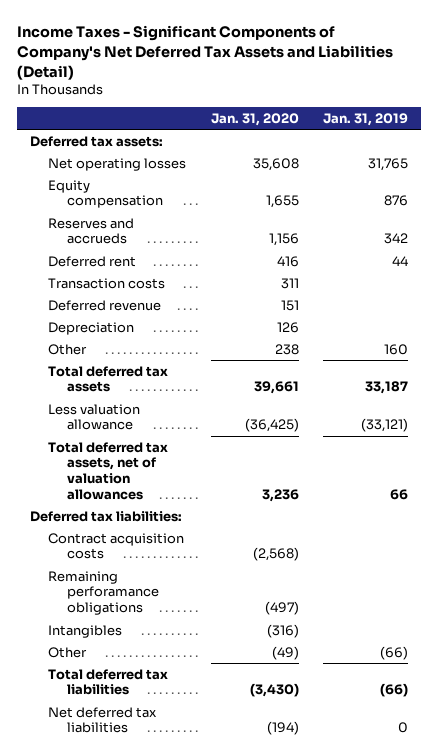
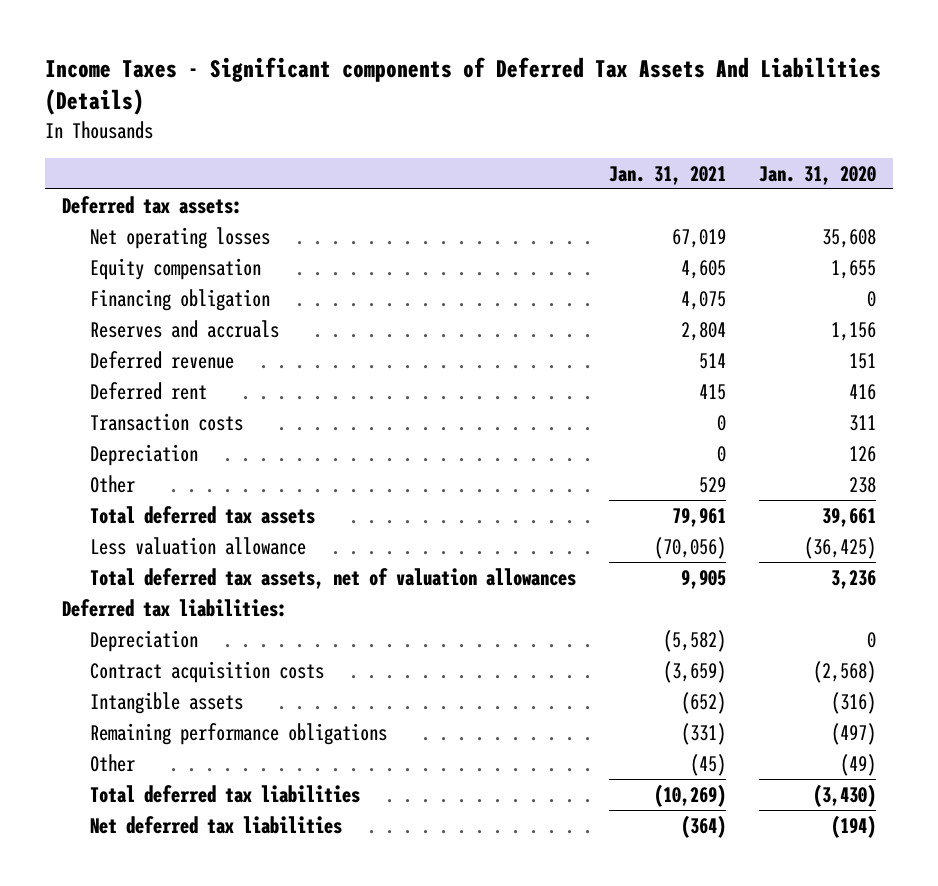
- Income Taxes - Significant Components of Company's Net Deferred Tax Assets and Liabilities (Detail)
+ Income Taxes - Significant components of Deferred Tax Assets And Liabilities (Details)
- | Jan. 31, 2020 | Jan. 31, 2019
+ | Jan. 31, 2021 | Jan. 31, 2020
- Reserves and accrueds | 1,156 | 342
+ Financing obligation | 4,075 | 0
+ Reserves and accruals | 2,804 | 1,156
moved up: Deferred revenue | 514 | 151
+ Depreciation | (5,582) | 0
- Remaining perforamance obligations | (497) |
- Intangibles | (316) |
+ Intangible assets | (652) | (316)
+ Remaining performance obligations | (331) | (497)

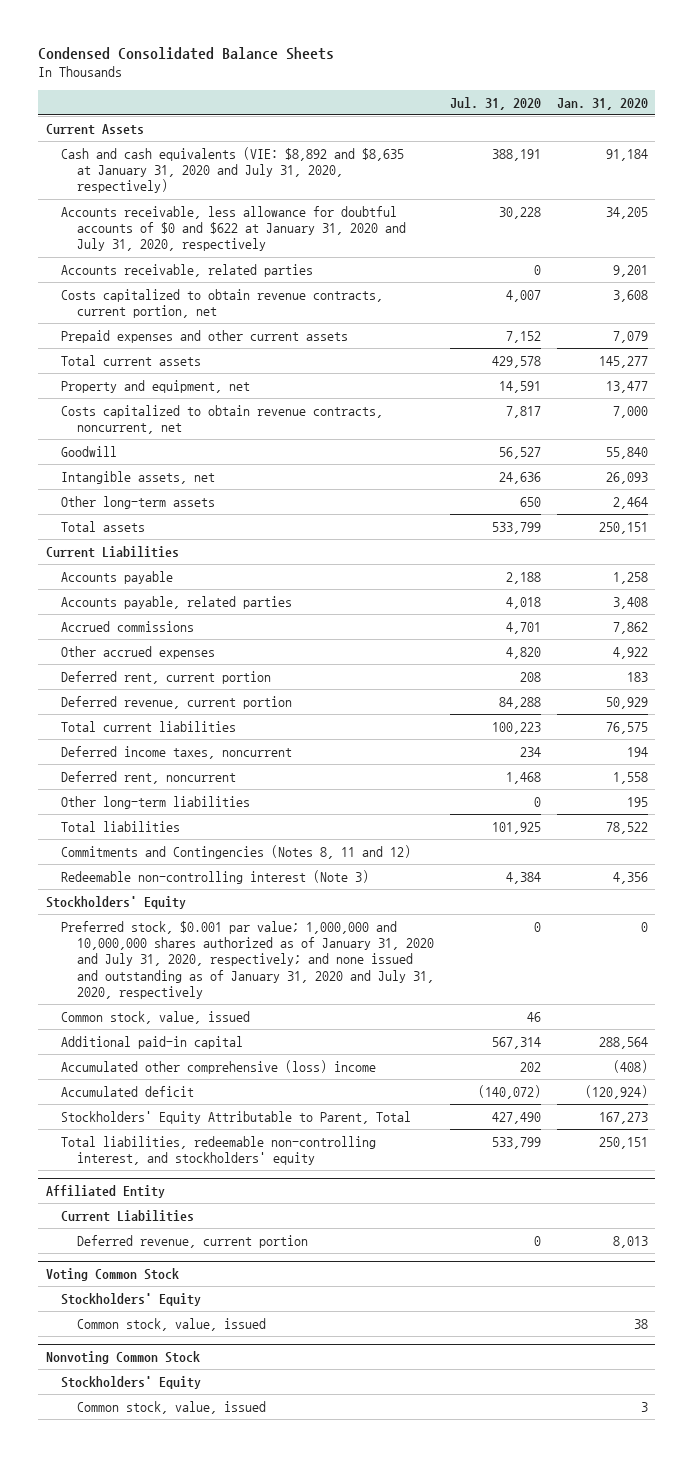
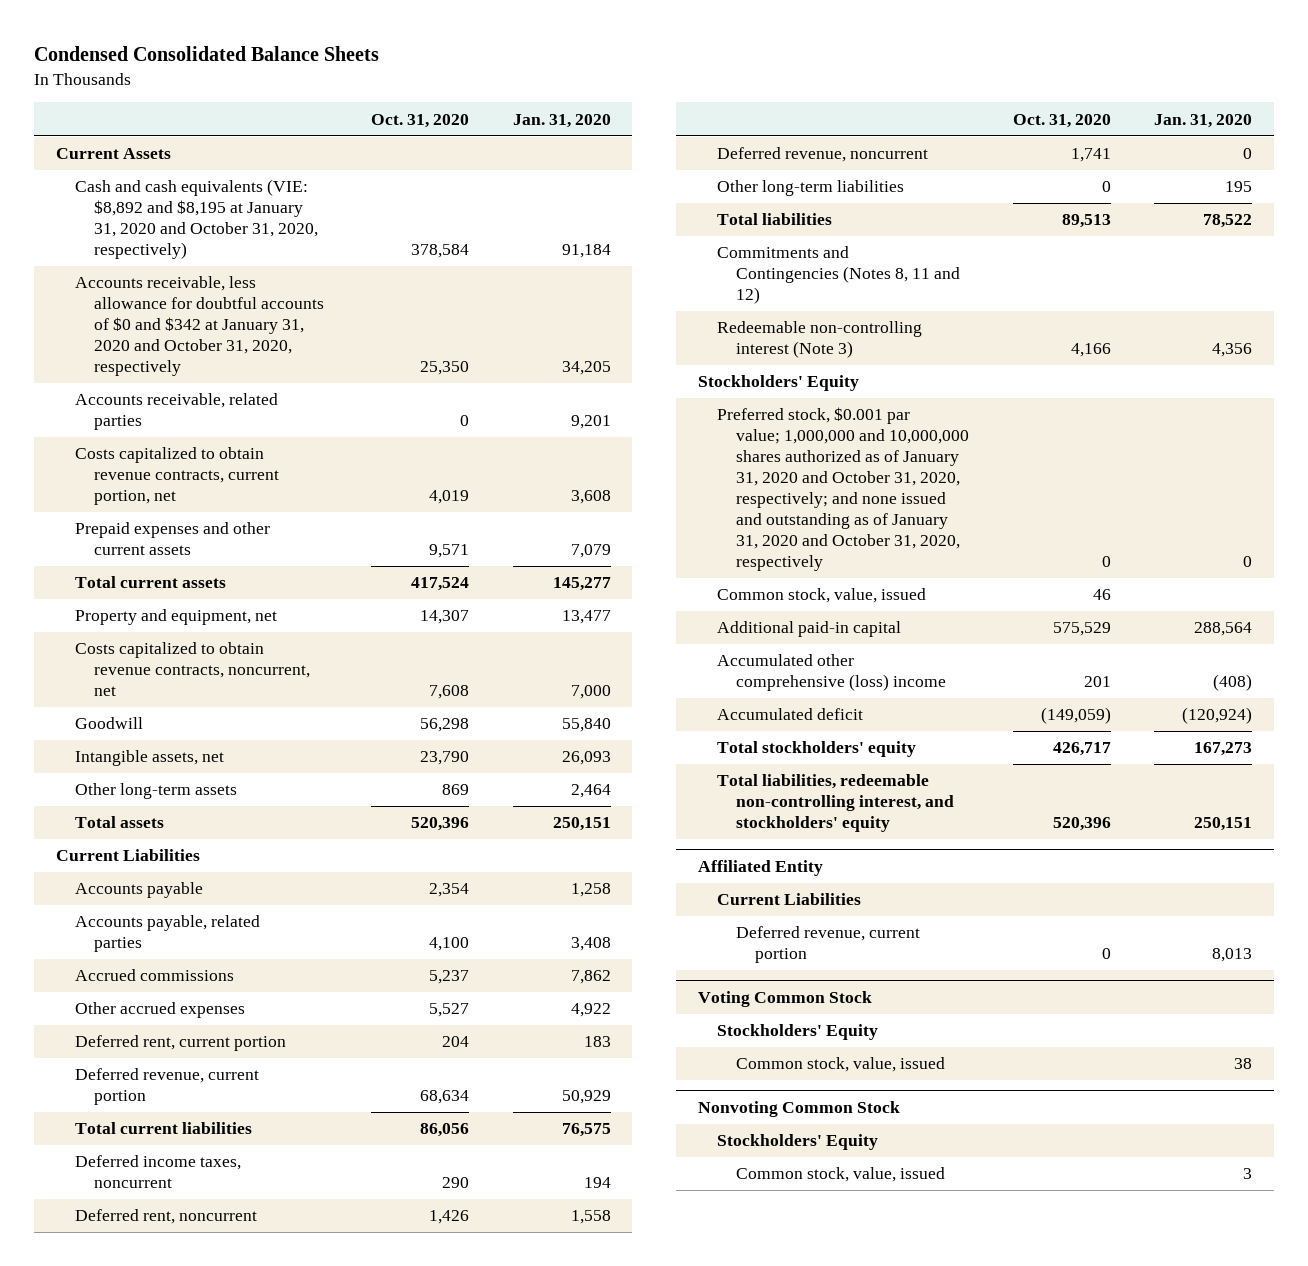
- | Jul. 31, 2020 | Jan. 31, 2020
+ | Oct. 31, 2020 | Jan. 31, 2020
- Cash and cash equivalents (VIE: $8,892 and $8,635 at January 31, 2020 and July 31, 2020, respectively) | 388,191 | 91,184
- Accounts receivable, less allowance for doubtful accounts of $0 and $622 at January 31, 2020 and July 31, 2020, respectively | 30,228 | 34,205
+ Cash and cash equivalents (VIE: $8,892 and $8,195 at January 31, 2020 and October 31, 2020, respectively) | 378,584 | 91,184
+ Accounts receivable, less allowance for doubtful accounts of $0 and $342 at January 31, 2020 and October 31, 2020, respectively | 25,350 | 34,205
+ Deferred revenue, noncurrent | 1,741 | 0
- Preferred stock, $0.001 par value; 1,000,000 and 10,000,000 shares authorized as of January 31, 2020 and July 31, 2020, respectively; and none issued and outstanding as of January 31, 2020 and July 31, 2020, respectively | 0 | 0
+ Preferred stock, $0.001 par value; 1,000,000 and 10,000,000 shares authorized as of January 31, 2020 and October 31, 2020, respectively; and none issued and outstanding as of January 31, 2020 and October 31, 2020, respectively | 0 | 0
- Stockholders' Equity Attributable to Parent, Total | 427,490 | 167,273
+ Total stockholders' equity | 426,717 | 167,273

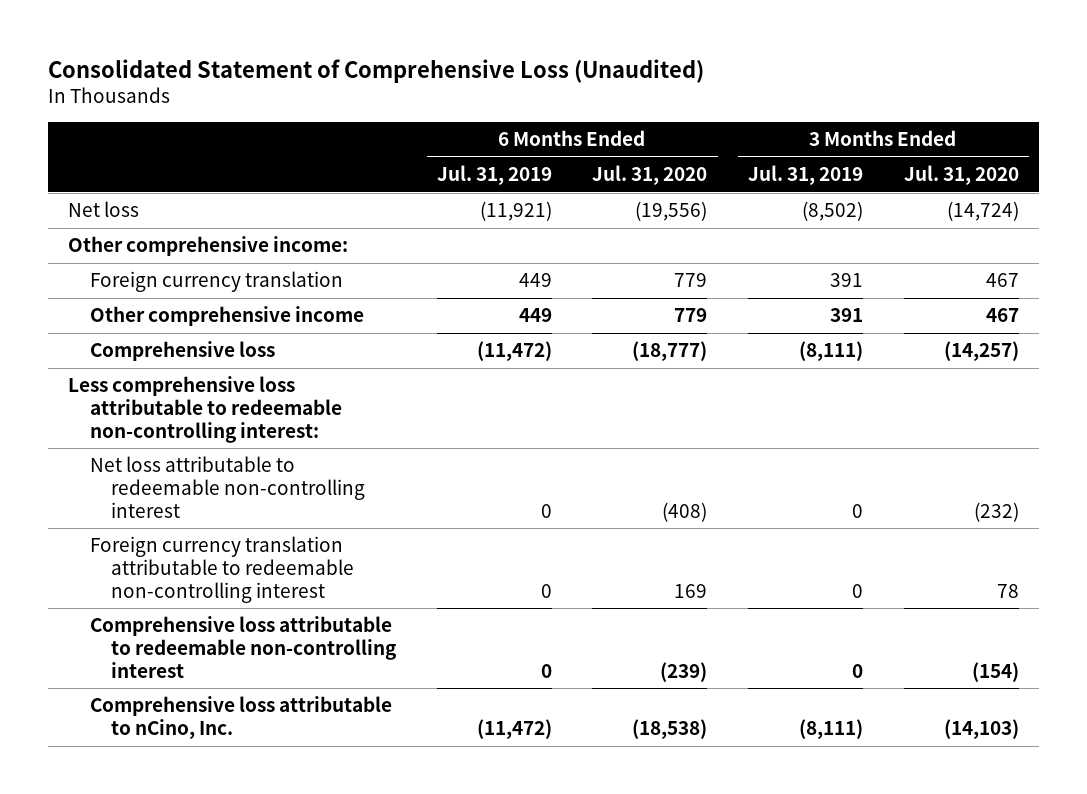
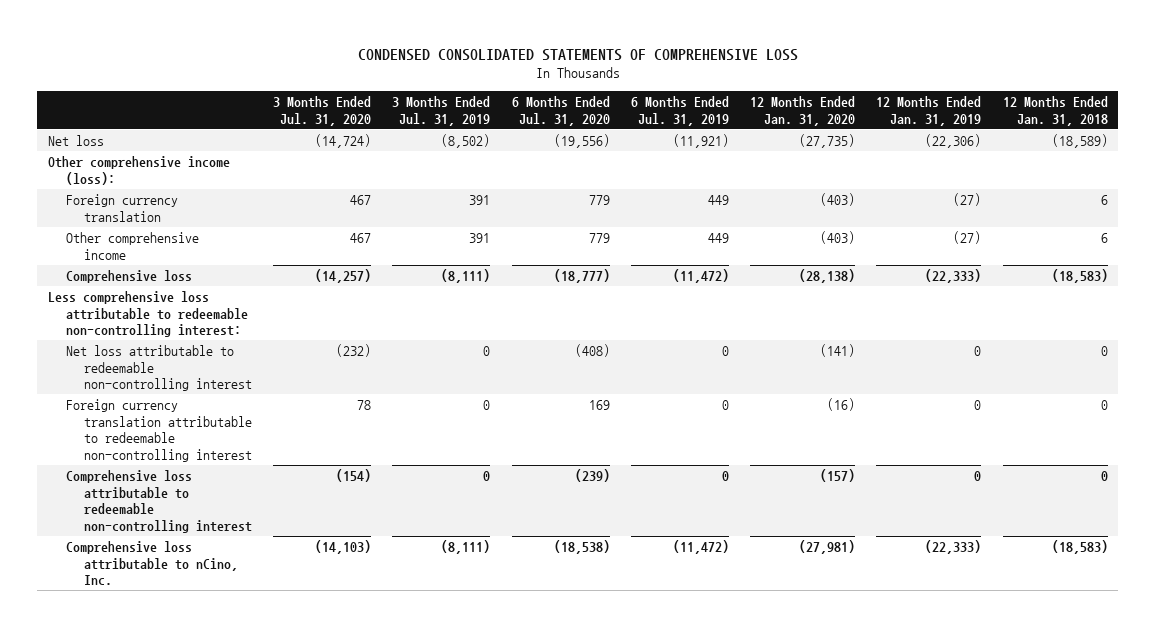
- Consolidated Statement of Comprehensive Loss (Unaudited)
+ CONDENSED CONSOLIDATED STATEMENTS OF COMPREHENSIVE LOSS
- | 6 Months Ended Jul. 31, 2019 | 6 Months Ended Jul. 31, 2020 | 3 Months Ended Jul. 31, 2019 | 3 Months Ended Jul. 31, 2020
+ | 3 Months Ended Jul. 31, 2020 | 3 Months Ended Jul. 31, 2019 | 6 Months Ended Jul. 31, 2020 | 6 Months Ended Jul. 31, 2019 | 12 Months Ended Jan. 31, 2020 | 12 Months Ended Jan. 31, 2019 | 12 Months Ended Jan. 31, 2018
- Other comprehensive income:
+ Other comprehensive income (loss):

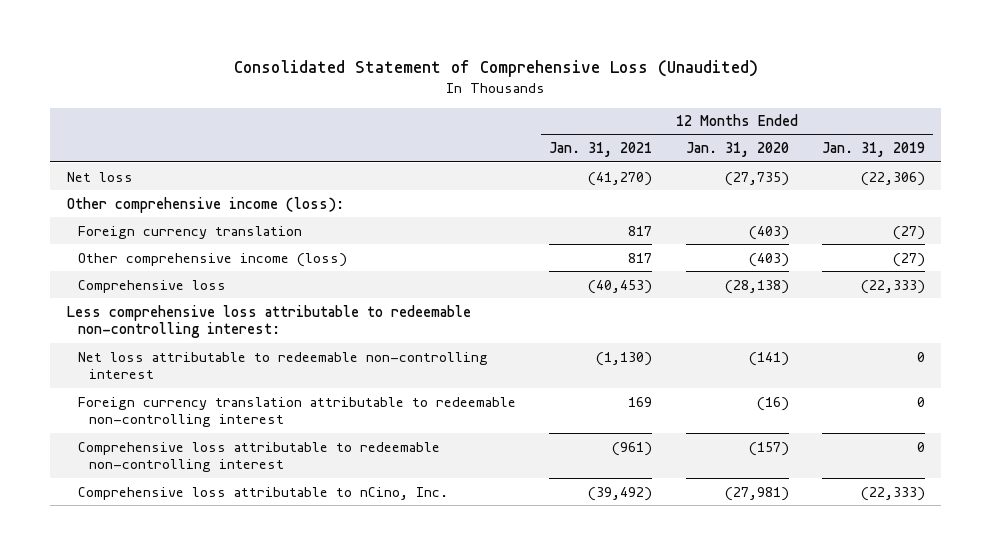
- CONDENSED CONSOLIDATED STATEMENTS OF COMPREHENSIVE LOSS
+ Consolidated Statement of Comprehensive Loss (Unaudited)
- | 3 Months Ended Jul. 31, 2020 | 3 Months Ended Jul. 31, 2019 | 6 Months Ended Jul. 31, 2020 | 6 Months Ended Jul. 31, 2019 | 12 Months Ended Jan. 31, 2020 | 12 Months Ended Jan. 31, 2019 | 12 Months Ended Jan. 31, 2018
+ | 12 Months Ended Jan. 31, 2021 | 12 Months Ended Jan. 31, 2020 | 12 Months Ended Jan. 31, 2019
- Other comprehensive income | 467 | 391 | 779 | 449 | (403) | (27) | 6
+ Other comprehensive income (loss) | 817 | (403) | (27)

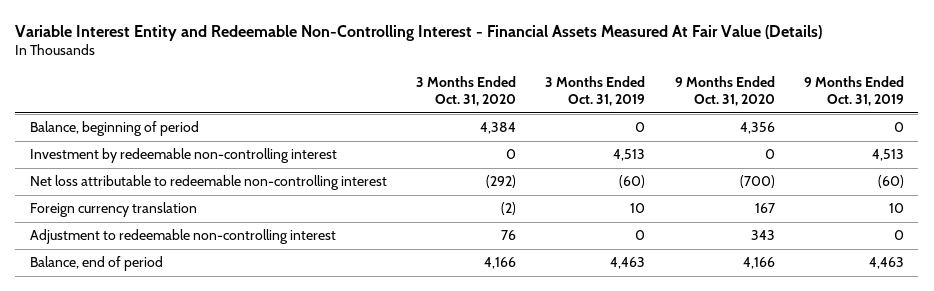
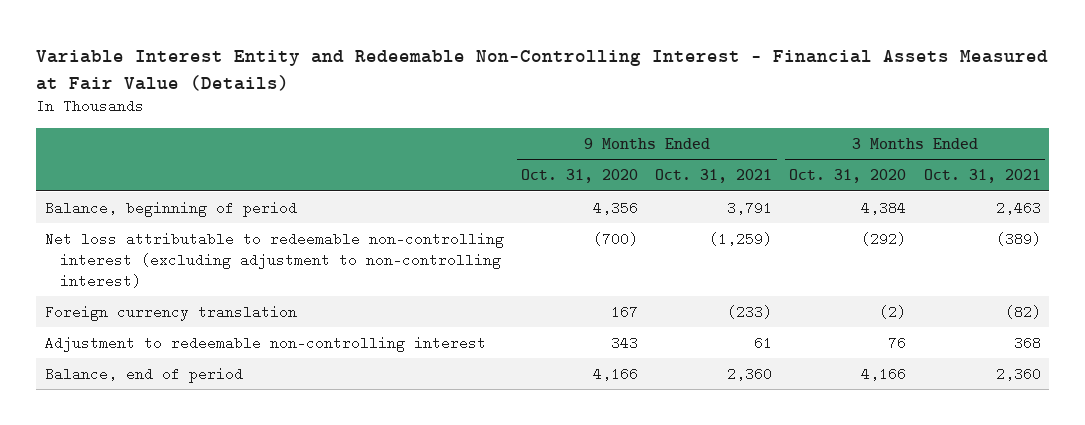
- Variable Interest Entity and Redeemable Non-Controlling Interest - Financial Assets Measured At Fair Value (Details)
+ Variable Interest Entity and Redeemable Non-Controlling Interest - Financial Assets Measured at Fair Value (Details)
- | 3 Months Ended Oct. 31, 2020 | 3 Months Ended Oct. 31, 2019 | 9 Months Ended Oct. 31, 2020 | 9 Months Ended Oct. 31, 2019
+ | 9 Months Ended Oct. 31, 2020 | 9 Months Ended Oct. 31, 2021 | 3 Months Ended Oct. 31, 2020 | 3 Months Ended Oct. 31, 2021
- Investment by redeemable non-controlling interest | 0 | 4,513 | 0 | 4,513
- Net loss attributable to redeemable non-controlling interest | (292) | (60) | (700) | (60)
+ Net loss attributable to redeemable non-controlling interest (excluding adjustment to non-controlling interest) | (700) | (1,259) | (292) | (389)

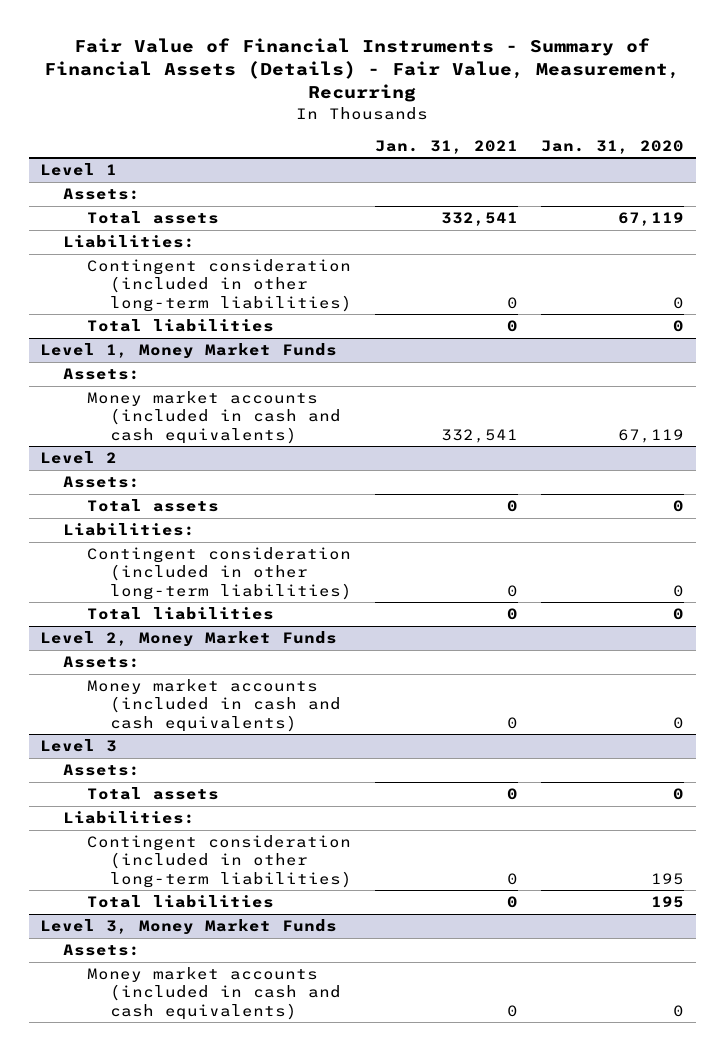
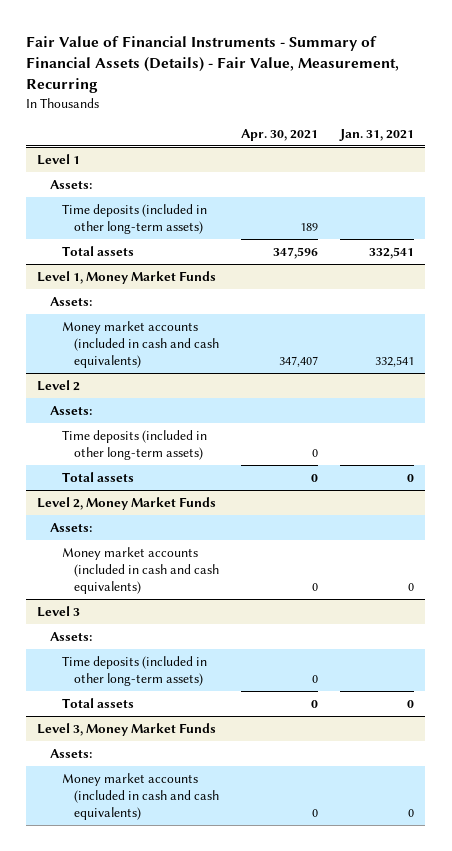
- | Jan. 31, 2021 | Jan. 31, 2020
+ | Apr. 30, 2021 | Jan. 31, 2021
@ Level 1
+ Time deposits (included in other long-term assets) | 189 |
- Liabilities:
- Contingent consideration (included in other long-term liabilities) | 0 | 0
- Total liabilities | 0 | 0
@ Level 2
+ Time deposits (included in other long-term assets) | 0 |
- Liabilities:
- Contingent consideration (included in other long-term liabilities) | 0 | 0
- Total liabilities | 0 | 0
@ Level 3
+ Time deposits (included in other long-term assets) | 0 |
- Liabilities:
- Contingent consideration (included in other long-term liabilities) | 0 | 195
- Total liabilities | 0 | 195

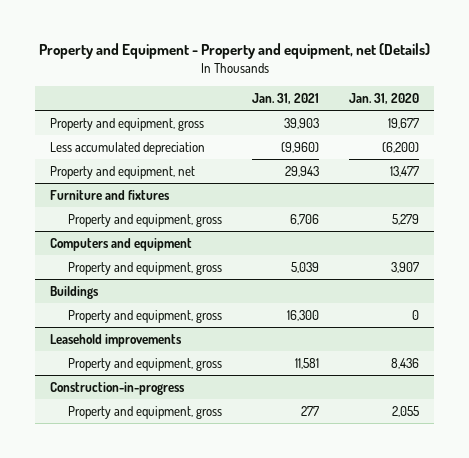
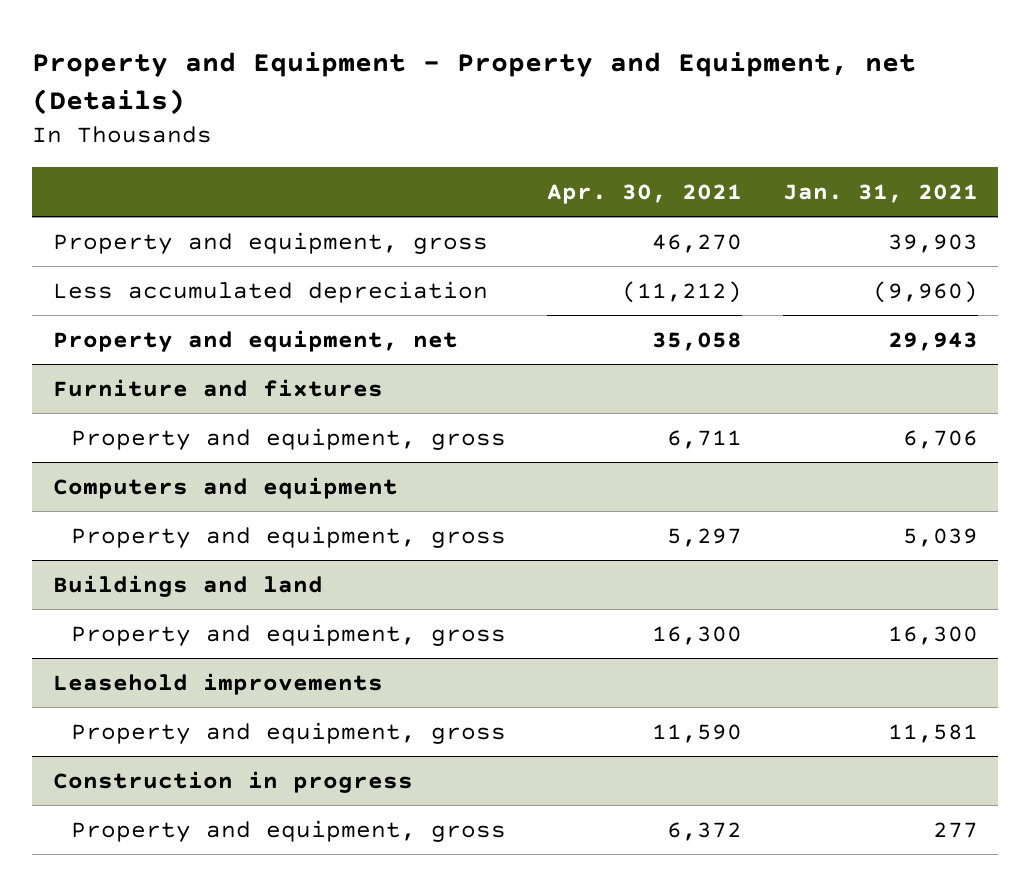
- Property and Equipment - Property and equipment, net (Details)
+ Property and Equipment - Property and Equipment, net (Details)
- | Jan. 31, 2021 | Jan. 31, 2020
+ | Apr. 30, 2021 | Jan. 31, 2021
- Buildings
+ Buildings and land
- Construction-in-progress
+ Construction in progress

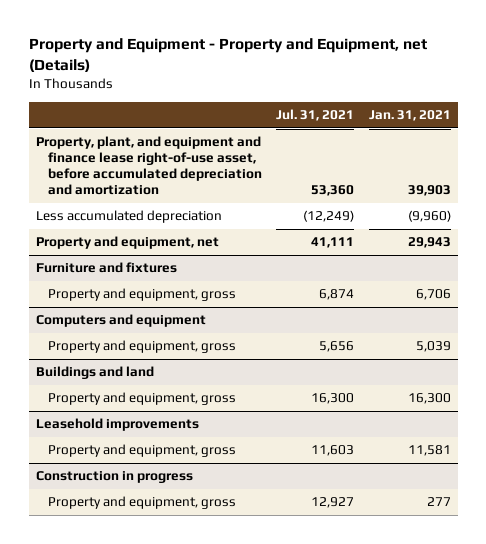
- | Apr. 30, 2021 | Jan. 31, 2021
+ | Jul. 31, 2021 | Jan. 31, 2021
- Property and equipment, gross | 46,270 | 39,903
+ Property, plant, and equipment and finance lease right-of-use asset, before accumulated depreciation and amortization | 53,360 | 39,903

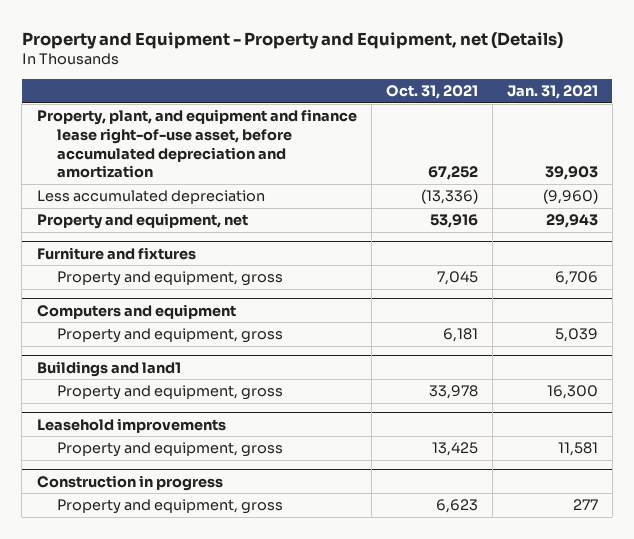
- | Jul. 31, 2021 | Jan. 31, 2021
+ | Oct. 31, 2021 | Jan. 31, 2021
- Buildings and land
+ Buildings and land1

